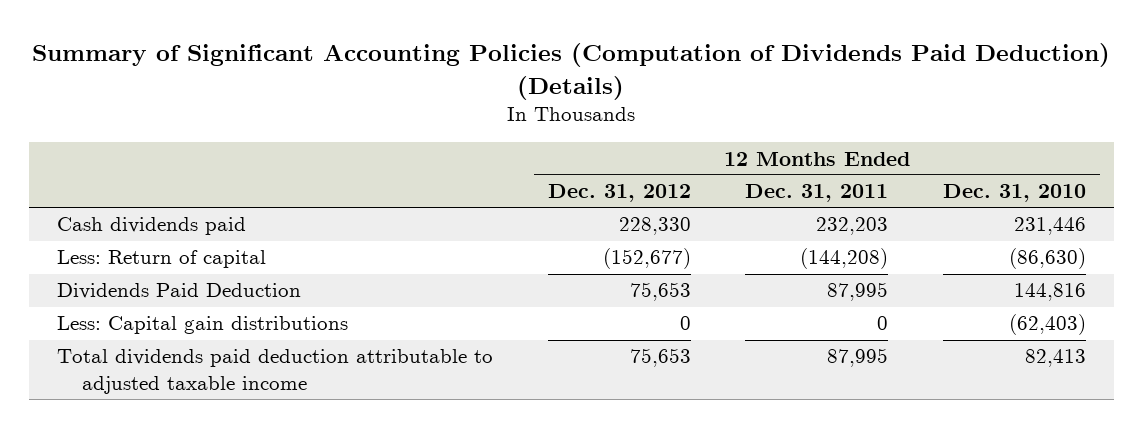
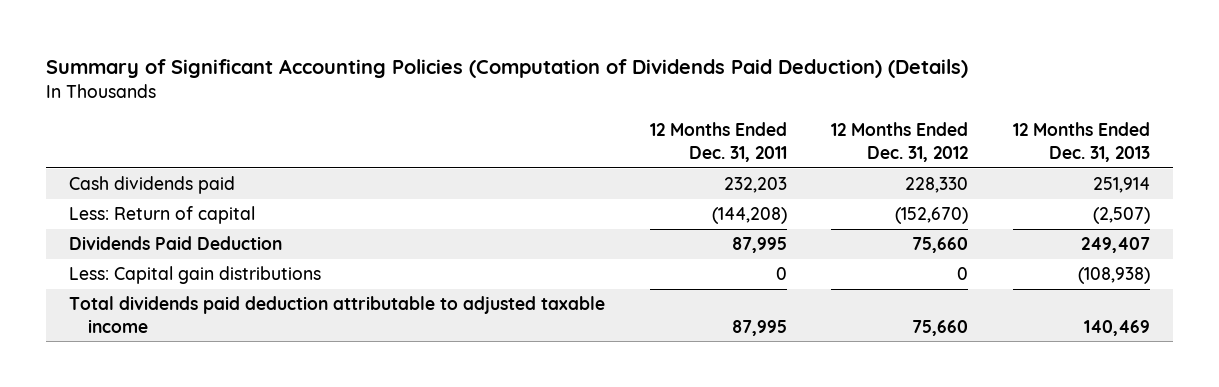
- | 12 Months Ended Dec. 31, 2012 | 12 Months Ended Dec. 31, 2011 | 12 Months Ended Dec. 31, 2010
+ | 12 Months Ended Dec. 31, 2011 | 12 Months Ended Dec. 31, 2012 | 12 Months Ended Dec. 31, 2013
- Less: Return of capital | (152,677) | (144,208) | (86,630)
- Dividends Paid Deduction | 75,653 | 87,995 | 144,816
+ Less: Return of capital | (144,208) | (152,670) | (2,507)
+ Dividends Paid Deduction | 87,995 | 75,660 | 249,407
- Total dividends paid deduction attributable to adjusted taxable income | 75,653 | 87,995 | 82,413
+ Total dividends paid deduction attributable to adjusted taxable income | 87,995 | 75,660 | 140,469

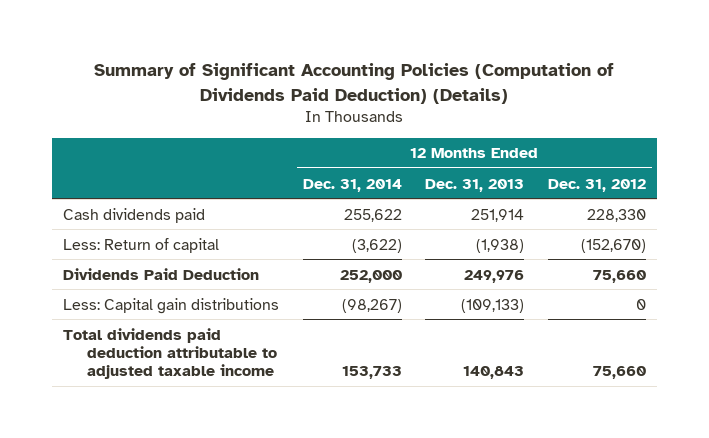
- | 12 Months Ended Dec. 31, 2011 | 12 Months Ended Dec. 31, 2012 | 12 Months Ended Dec. 31, 2013
+ | 12 Months Ended Dec. 31, 2014 | 12 Months Ended Dec. 31, 2013 | 12 Months Ended Dec. 31, 2012
- Less: Return of capital | (144,208) | (152,670) | (2,507)
- Dividends Paid Deduction | 87,995 | 75,660 | 249,407
- Less: Capital gain distributions | 0 | 0 | (108,938)
- Total dividends paid deduction attributable to adjusted taxable income | 87,995 | 75,660 | 140,469
+ Less: Return of capital | (3,622) | (1,938) | (152,670)
+ Dividends Paid Deduction | 252,000 | 249,976 | 75,660
+ Less: Capital gain distributions | (98,267) | (109,133) | 0
+ Total dividends paid deduction attributable to adjusted taxable income | 153,733 | 140,843 | 75,660

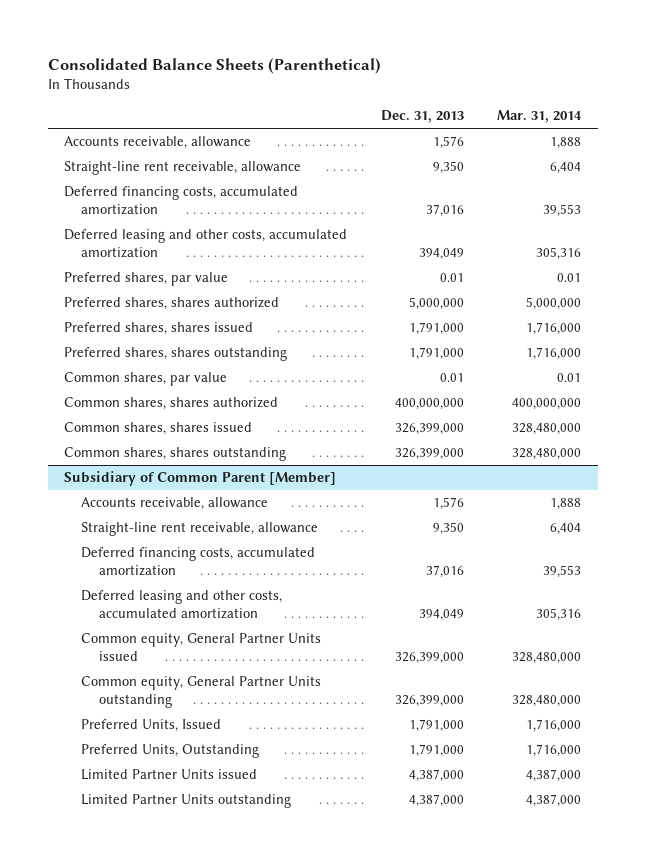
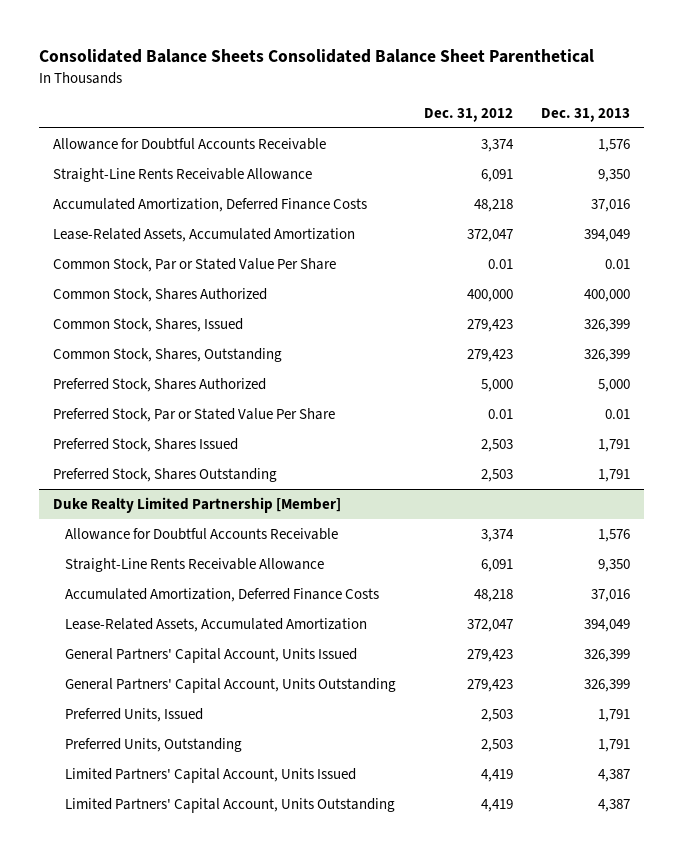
- Consolidated Balance Sheets (Parenthetical)
+ Consolidated Balance Sheets Consolidated Balance Sheet Parenthetical
- | Dec. 31, 2013 | Mar. 31, 2014
+ | Dec. 31, 2012 | Dec. 31, 2013
- Accounts receivable, allowance | 1,576 | 1,888
- Straight-line rent receivable, allowance | 9,350 | 6,404
- Deferred financing costs, accumulated amortization | 37,016 | 39,553
- Deferred leasing and other costs, accumulated amortization | 394,049 | 305,316
- Preferred shares, par value | 0.01 | 0.01
- Preferred shares, shares authorized | 5,000,000 | 5,000,000
- Preferred shares, shares issued | 1,791,000 | 1,716,000
- Preferred shares, shares outstanding | 1,791,000 | 1,716,000
- Common shares, par value | 0.01 | 0.01
- Common shares, shares authorized | 400,000,000 | 400,000,000
- Common shares, shares issued | 326,399,000 | 328,480,000
- Common shares, shares outstanding | 326,399,000 | 328,480,000
- Subsidiary of Common Parent [Member]
- Accounts receivable, allowance | 1,576 | 1,888
- Straight-line rent receivable, allowance | 9,350 | 6,404
- Deferred financing costs, accumulated amortization | 37,016 | 39,553
- Deferred leasing and other costs, accumulated amortization | 394,049 | 305,316
- Common equity, General Partner Units issued | 326,399,000 | 328,480,000
- Common equity, General Partner Units outstanding | 326,399,000 | 328,480,000
- Preferred Units, Issued | 1,791,000 | 1,716,000
- Preferred Units, Outstanding | 1,791,000 | 1,716,000
- Limited Partner Units issued | 4,387,000 | 4,387,000
- Limited Partner Units outstanding | 4,387,000 | 4,387,000
+ Allowance for Doubtful Accounts Receivable | 3,374 | 1,576
+ Straight-Line Rents Receivable Allowance | 6,091 | 9,350
+ Accumulated Amortization, Deferred Finance Costs | 48,218 | 37,016
+ Lease-Related Assets, Accumulated Amortization | 372,047 | 394,049
+ Common Stock, Par or Stated Value Per Share | 0.01 | 0.01
+ Common Stock, Shares Authorized | 400,000 | 400,000
+ Common Stock, Shares, Issued | 279,423 | 326,399
+ Common Stock, Shares, Outstanding | 279,423 | 326,399
+ Preferred Stock, Shares Authorized | 5,000 | 5,000
+ Preferred Stock, Par or Stated Value Per Share | 0.01 | 0.01
+ Preferred Stock, Shares Issued | 2,503 | 1,791
+ Preferred Stock, Shares Outstanding | 2,503 | 1,791
+ Duke Realty Limited Partnership [Member]
+ Allowance for Doubtful Accounts Receivable | 3,374 | 1,576
+ Straight-Line Rents Receivable Allowance | 6,091 | 9,350
+ Accumulated Amortization, Deferred Finance Costs | 48,218 | 37,016
+ Lease-Related Assets, Accumulated Amortization | 372,047 | 394,049
+ General Partners' Capital Account, Units Issued | 279,423 | 326,399
+ General Partners' Capital Account, Units Outstanding | 279,423 | 326,399
+ Preferred Units, Issued | 2,503 | 1,791
+ Preferred Units, Outstanding | 2,503 | 1,791
+ Limited Partners' Capital Account, Units Issued | 4,419 | 4,387
+ Limited Partners' Capital Account, Units Outstanding | 4,419 | 4,387

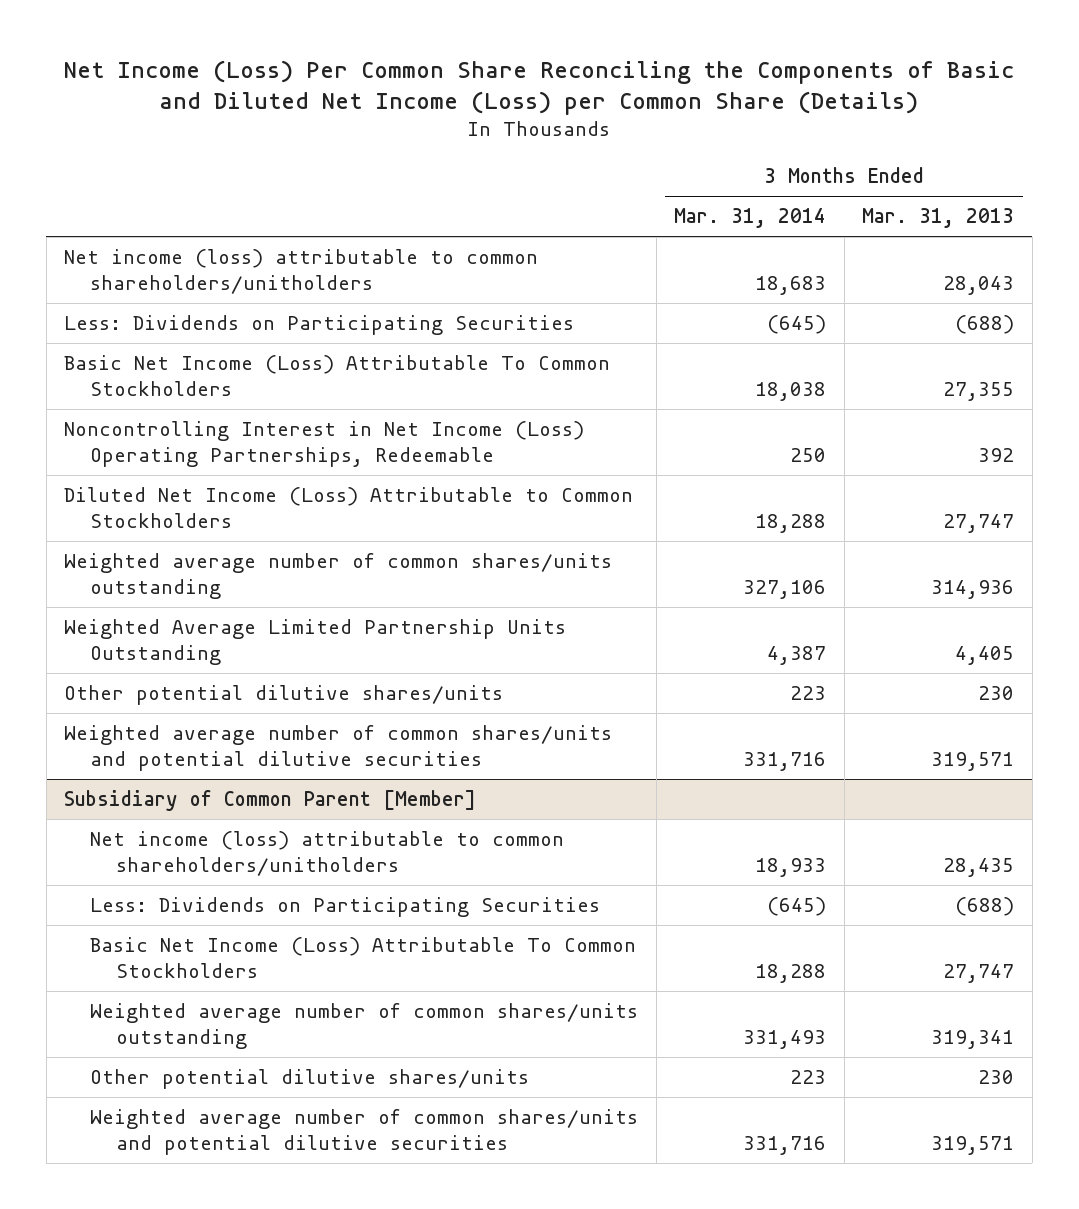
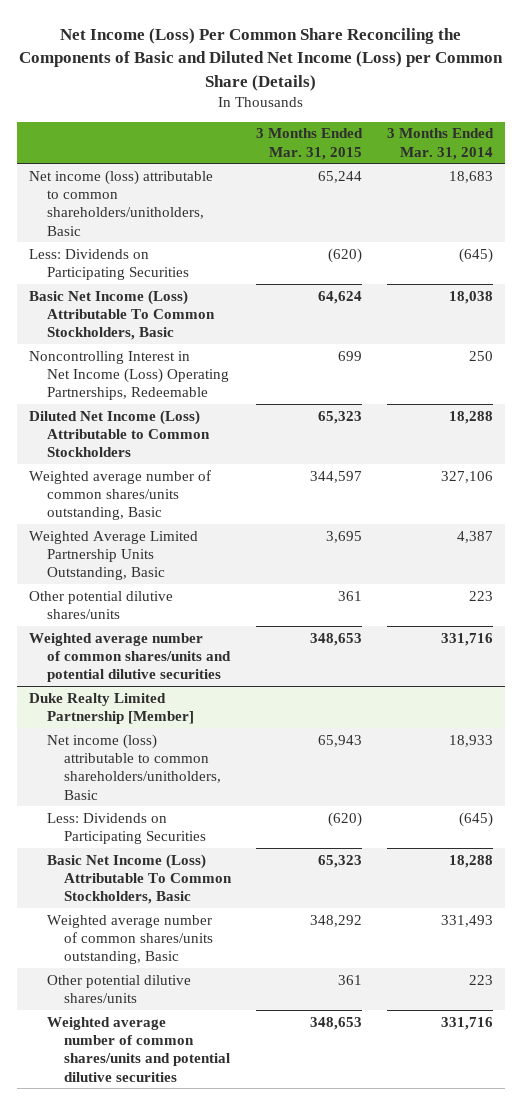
- | 3 Months Ended Mar. 31, 2014 | 3 Months Ended Mar. 31, 2013
+ | 3 Months Ended Mar. 31, 2015 | 3 Months Ended Mar. 31, 2014
- Net income (loss) attributable to common shareholders/unitholders | 18,683 | 28,043
+ Net income (loss) attributable to common shareholders/unitholders, Basic | 65,244 | 18,683
- Basic Net Income (Loss) Attributable To Common Stockholders | 18,038 | 27,355
+ Basic Net Income (Loss) Attributable To Common Stockholders, Basic | 64,624 | 18,038
- Weighted average number of common shares/units outstanding | 327,106 | 314,936
- Weighted Average Limited Partnership Units Outstanding | 4,387 | 4,405
+ Weighted average number of common shares/units outstanding, Basic | 344,597 | 327,106
+ Weighted Average Limited Partnership Units Outstanding, Basic | 3,695 | 4,387
- Subsidiary of Common Parent [Member]
- Net income (loss) attributable to common shareholders/unitholders | 18,933 | 28,435
+ Duke Realty Limited Partnership [Member]
+ Net income (loss) attributable to common shareholders/unitholders, Basic | 65,943 | 18,933
- Basic Net Income (Loss) Attributable To Common Stockholders | 18,288 | 27,747
- Weighted average number of common shares/units outstanding | 331,493 | 319,341
+ Basic Net Income (Loss) Attributable To Common Stockholders, Basic | 65,323 | 18,288
+ Weighted average number of common shares/units outstanding, Basic | 348,292 | 331,493

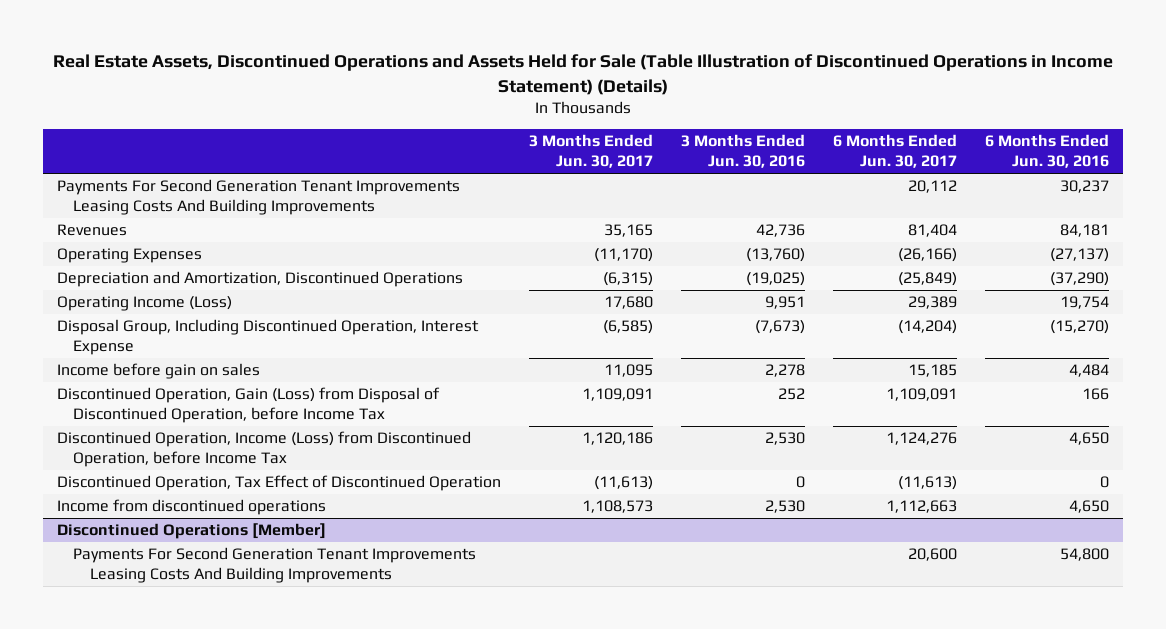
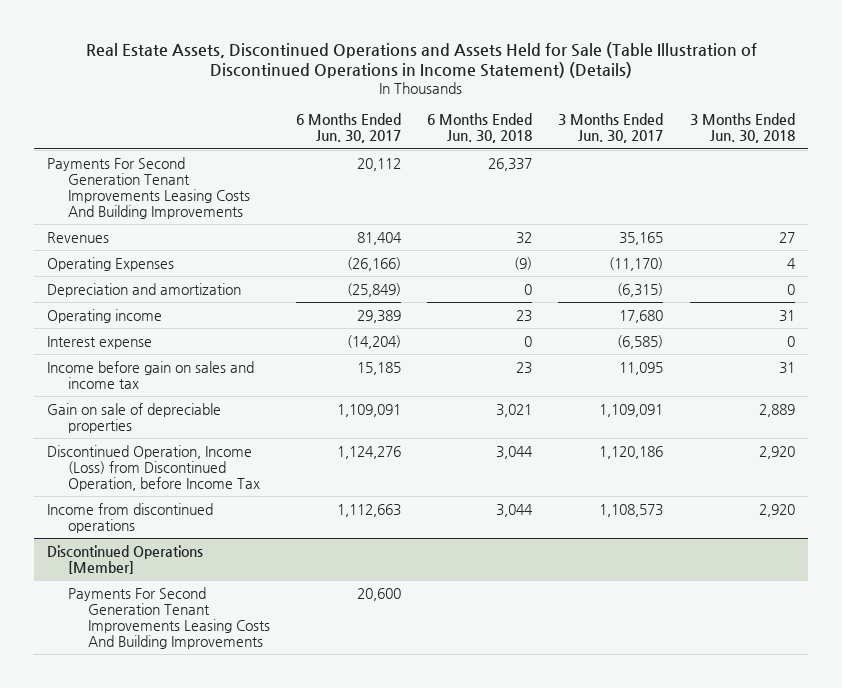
- | 3 Months Ended Jun. 30, 2017 | 3 Months Ended Jun. 30, 2016 | 6 Months Ended Jun. 30, 2017 | 6 Months Ended Jun. 30, 2016
+ | 6 Months Ended Jun. 30, 2017 | 6 Months Ended Jun. 30, 2018 | 3 Months Ended Jun. 30, 2017 | 3 Months Ended Jun. 30, 2018
- Depreciation and Amortization, Discontinued Operations | (6,315) | (19,025) | (25,849) | (37,290)
- Operating Income (Loss) | 17,680 | 9,951 | 29,389 | 19,754
- Disposal Group, Including Discontinued Operation, Interest Expense | (6,585) | (7,673) | (14,204) | (15,270)
- Income before gain on sales | 11,095 | 2,278 | 15,185 | 4,484
- Discontinued Operation, Gain (Loss) from Disposal of Discontinued Operation, before Income Tax | 1,109,091 | 252 | 1,109,091 | 166
+ Depreciation and amortization | (25,849) | 0 | (6,315) | 0
+ Operating income | 29,389 | 23 | 17,680 | 31
+ Interest expense | (14,204) | 0 | (6,585) | 0
+ Income before gain on sales and income tax | 15,185 | 23 | 11,095 | 31
+ Gain on sale of depreciable properties | 1,109,091 | 3,021 | 1,109,091 | 2,889
- Discontinued Operation, Tax Effect of Discontinued Operation | (11,613) | 0 | (11,613) | 0

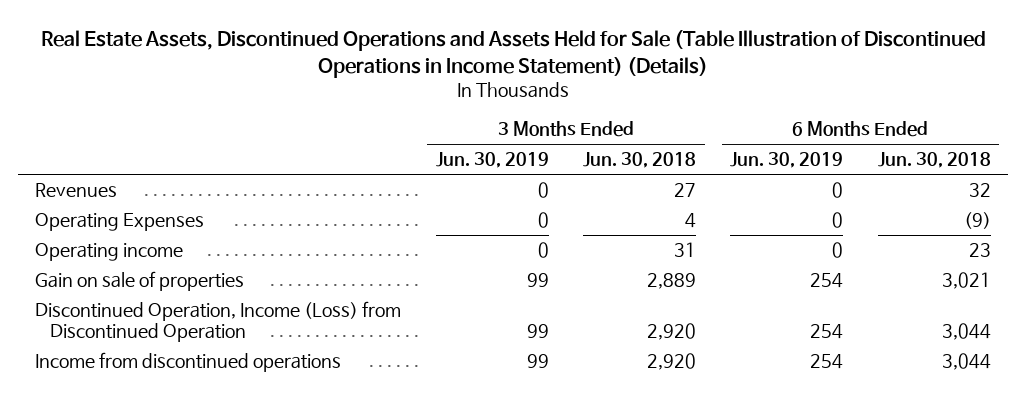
- | 6 Months Ended Jun. 30, 2017 | 6 Months Ended Jun. 30, 2018 | 3 Months Ended Jun. 30, 2017 | 3 Months Ended Jun. 30, 2018
+ | 3 Months Ended Jun. 30, 2019 | 3 Months Ended Jun. 30, 2018 | 6 Months Ended Jun. 30, 2019 | 6 Months Ended Jun. 30, 2018
- Payments For Second Generation Tenant Improvements Leasing Costs And Building Improvements | 20,112 | 26,337 | |
- Depreciation and amortization | (25,849) | 0 | (6,315) | 0
- Interest expense | (14,204) | 0 | (6,585) | 0
- Income before gain on sales and income tax | 15,185 | 23 | 11,095 | 31
- Gain on sale of depreciable properties | 1,109,091 | 3,021 | 1,109,091 | 2,889
- Discontinued Operation, Income (Loss) from Discontinued Operation, before Income Tax | 1,124,276 | 3,044 | 1,120,186 | 2,920
+ Gain on sale of properties | 99 | 2,889 | 254 | 3,021
+ Discontinued Operation, Income (Loss) from Discontinued Operation | 99 | 2,920 | 254 | 3,044
- Discontinued Operations [Member]
- Payments For Second Generation Tenant Improvements Leasing Costs And Building Improvements | 20,600 | | |

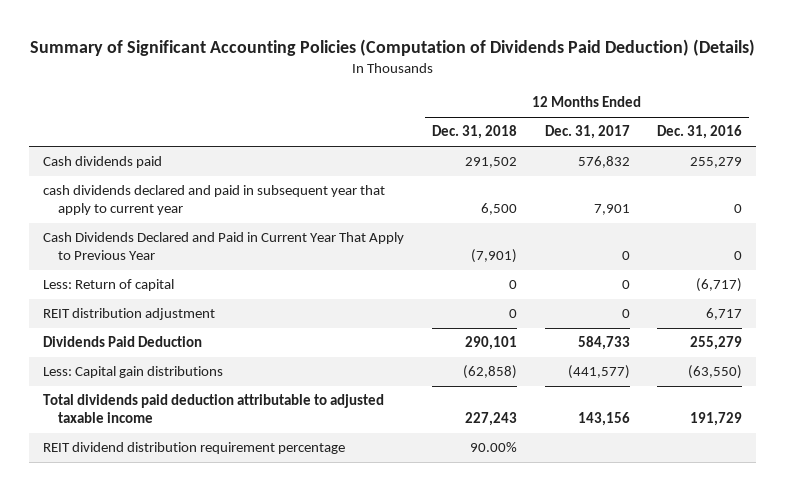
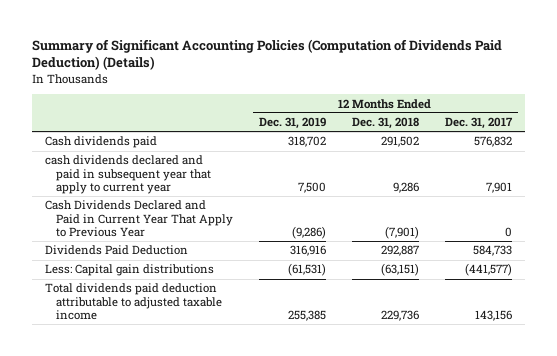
- | 12 Months Ended Dec. 31, 2018 | 12 Months Ended Dec. 31, 2017 | 12 Months Ended Dec. 31, 2016
+ | 12 Months Ended Dec. 31, 2019 | 12 Months Ended Dec. 31, 2018 | 12 Months Ended Dec. 31, 2017
- cash dividends declared and paid in subsequent year that apply to current year | 6,500 | 7,901 | 0
+ cash dividends declared and paid in subsequent year that apply to current year | 7,500 | 9,286 | 7,901
- Less: Return of capital | 0 | 0 | (6,717)
- REIT distribution adjustment | 0 | 0 | 6,717
- Dividends Paid Deduction | 290,101 | 584,733 | 255,279
- Less: Capital gain distributions | (62,858) | (441,577) | (63,550)
- Total dividends paid deduction attributable to adjusted taxable income | 227,243 | 143,156 | 191,729
- REIT dividend distribution requirement percentage | 90.00% | |
+ Dividends Paid Deduction | 316,916 | 292,887 | 584,733
+ Less: Capital gain distributions | (61,531) | (63,151) | (441,577)
+ Total dividends paid deduction attributable to adjusted taxable income | 255,385 | 229,736 | 143,156

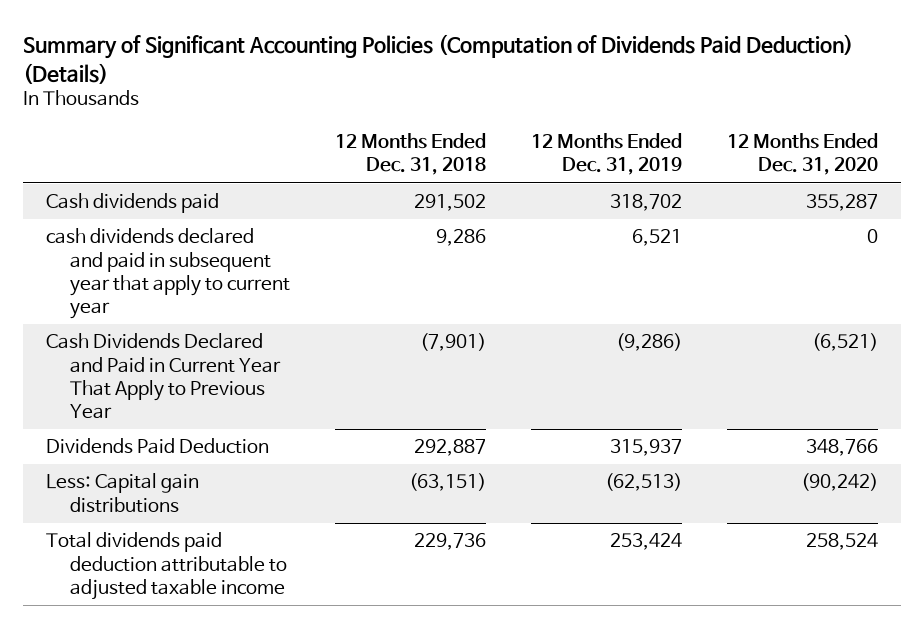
- | 12 Months Ended Dec. 31, 2019 | 12 Months Ended Dec. 31, 2018 | 12 Months Ended Dec. 31, 2017
+ | 12 Months Ended Dec. 31, 2018 | 12 Months Ended Dec. 31, 2019 | 12 Months Ended Dec. 31, 2020
- cash dividends declared and paid in subsequent year that apply to current year | 7,500 | 9,286 | 7,901
+ cash dividends declared and paid in subsequent year that apply to current year | 9,286 | 6,521 | 0
- Dividends Paid Deduction | 316,916 | 292,887 | 584,733
- Less: Capital gain distributions | (61,531) | (63,151) | (441,577)
- Total dividends paid deduction attributable to adjusted taxable income | 255,385 | 229,736 | 143,156
+ Dividends Paid Deduction | 292,887 | 315,937 | 348,766
+ Less: Capital gain distributions | (63,151) | (62,513) | (90,242)
+ Total dividends paid deduction attributable to adjusted taxable income | 229,736 | 253,424 | 258,524

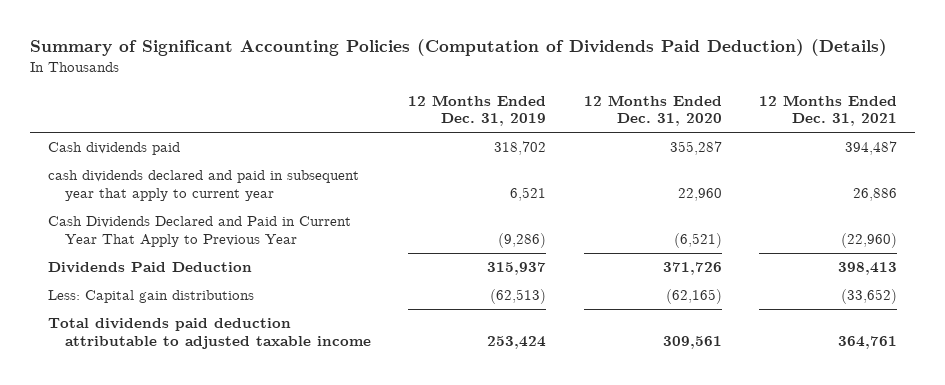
- | 12 Months Ended Dec. 31, 2018 | 12 Months Ended Dec. 31, 2019 | 12 Months Ended Dec. 31, 2020
+ | 12 Months Ended Dec. 31, 2019 | 12 Months Ended Dec. 31, 2020 | 12 Months Ended Dec. 31, 2021
- cash dividends declared and paid in subsequent year that apply to current year | 9,286 | 6,521 | 0
+ cash dividends declared and paid in subsequent year that apply to current year | 6,521 | 22,960 | 26,886
- Dividends Paid Deduction | 292,887 | 315,937 | 348,766
- Less: Capital gain distributions | (63,151) | (62,513) | (90,242)
- Total dividends paid deduction attributable to adjusted taxable income | 229,736 | 253,424 | 258,524
+ Dividends Paid Deduction | 315,937 | 371,726 | 398,413
+ Less: Capital gain distributions | (62,513) | (62,165) | (33,652)
+ Total dividends paid deduction attributable to adjusted taxable income | 253,424 | 309,561 | 364,761

